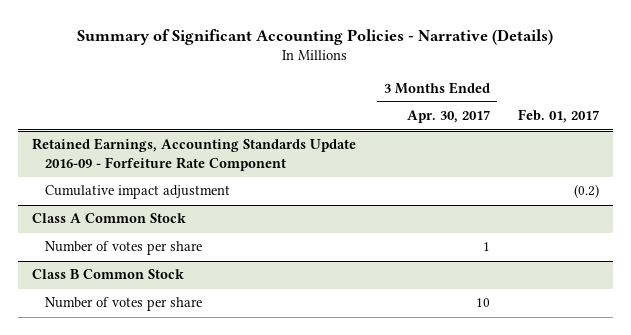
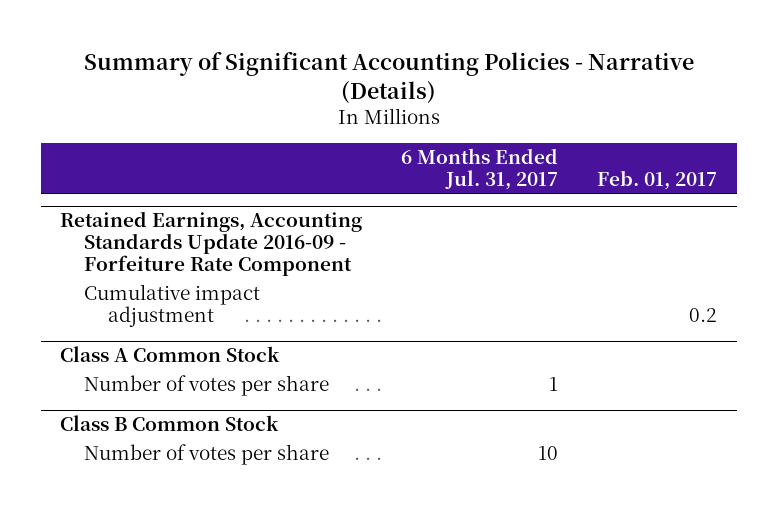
- | 3 Months Ended Apr. 30, 2017 | Feb. 01, 2017
+ | 6 Months Ended Jul. 31, 2017 | Feb. 01, 2017
@ Retained Earnings, Accounting Standards Update 2016-09 - Forfeiture Rate Component
- Cumulative impact adjustment | | (0.2)
+ Cumulative impact adjustment | | 0.2

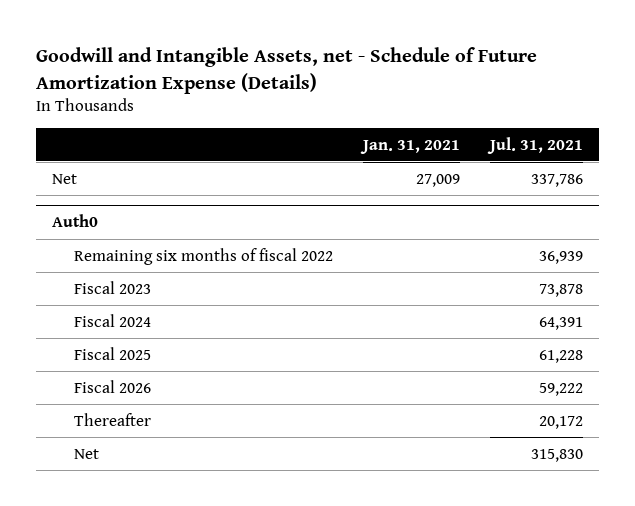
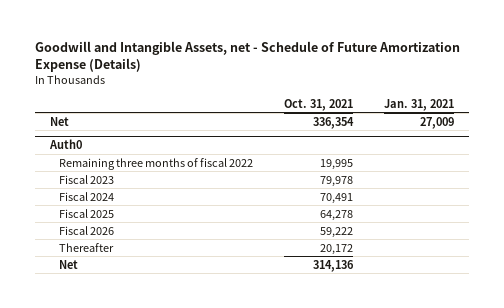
- | Jan. 31, 2021 | Jul. 31, 2021
+ | Oct. 31, 2021 | Jan. 31, 2021
@ Auth0
- Remaining six months of fiscal 2022 | | 36,939
+ Remaining three months of fiscal 2022 | 19,995 |

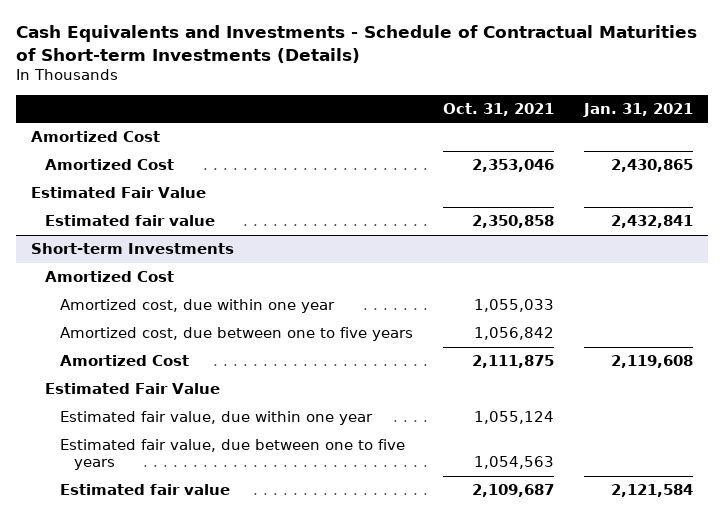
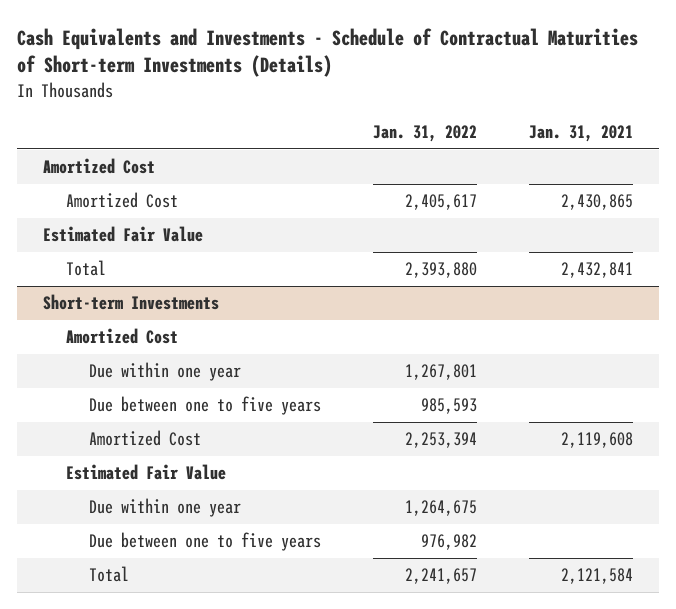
- | Oct. 31, 2021 | Jan. 31, 2021
+ | Jan. 31, 2022 | Jan. 31, 2021
- Estimated fair value | 2,350,858 | 2,432,841
+ Total | 2,393,880 | 2,432,841
@ Short-term Investments
- Amortized cost, due within one year | 1,055,033 |
- Amortized cost, due between one to five years | 1,056,842 |
+ Due within one year | 1,267,801 |
+ Due between one to five years | 985,593 |
- Estimated fair value, due within one year | 1,055,124 |
- Estimated fair value, due between one to five years | 1,054,563 |
- Estimated fair value | 2,109,687 | 2,121,584
+ Due within one year | 1,264,675 |
+ Due between one to five years | 976,982 |
+ Total | 2,241,657 | 2,121,584

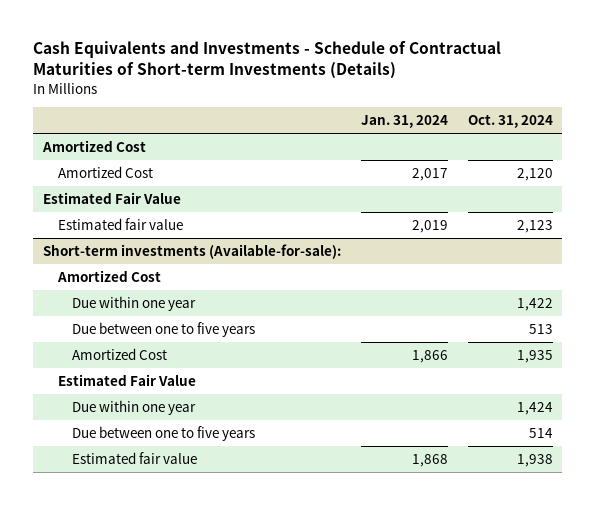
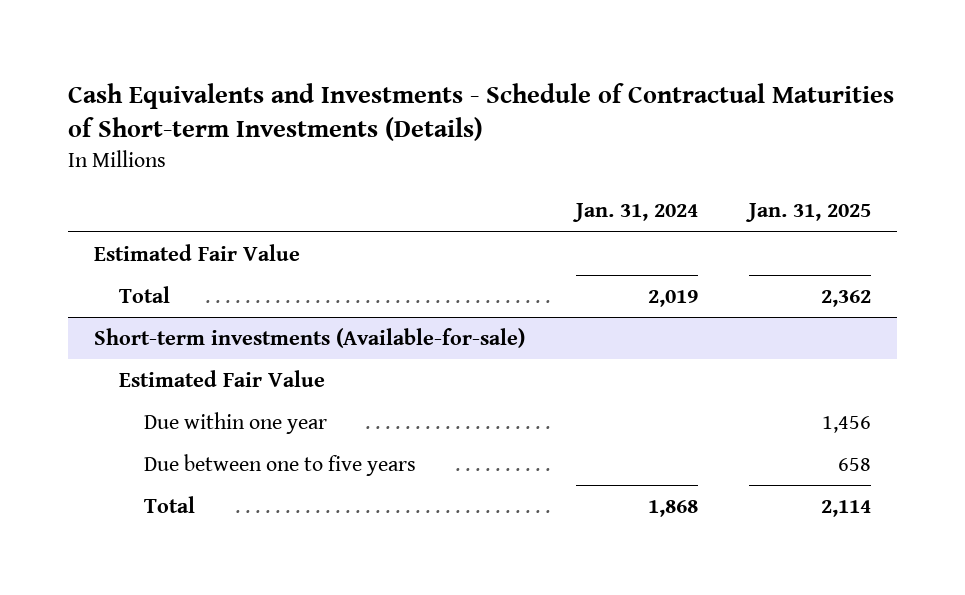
- | Jan. 31, 2024 | Oct. 31, 2024
+ | Jan. 31, 2024 | Jan. 31, 2025
- Amortized Cost
- Amortized Cost | 2,017 | 2,120
- Estimated fair value | 2,019 | 2,123
- Short-term investments (Available-for-sale):
- Amortized Cost
- Due within one year | | 1,422
- Due between one to five years | | 513
- Amortized Cost | 1,866 | 1,935
+ Total | 2,019 | 2,362
+ Short-term investments (Available-for-sale)
- Estimated fair value | 1,868 | 1,938
+ Total | 1,868 | 2,114

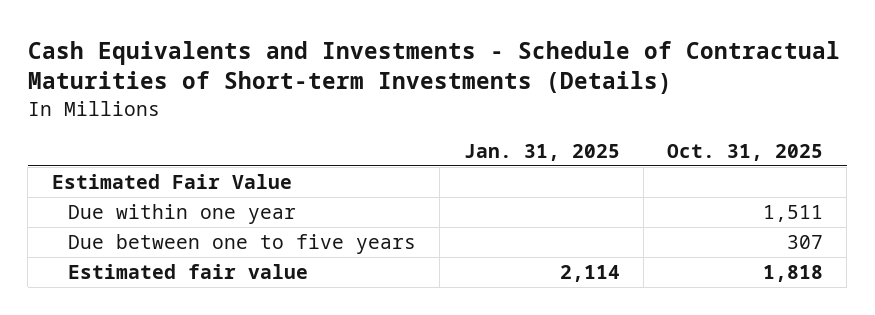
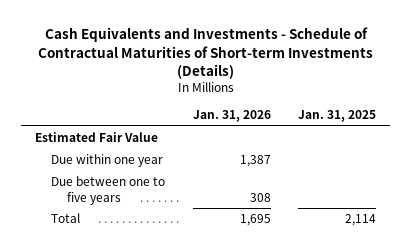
- | Jan. 31, 2025 | Oct. 31, 2025
+ | Jan. 31, 2026 | Jan. 31, 2025
- Estimated fair value | 2,114 | 1,818
+ Total | 1,695 | 2,114

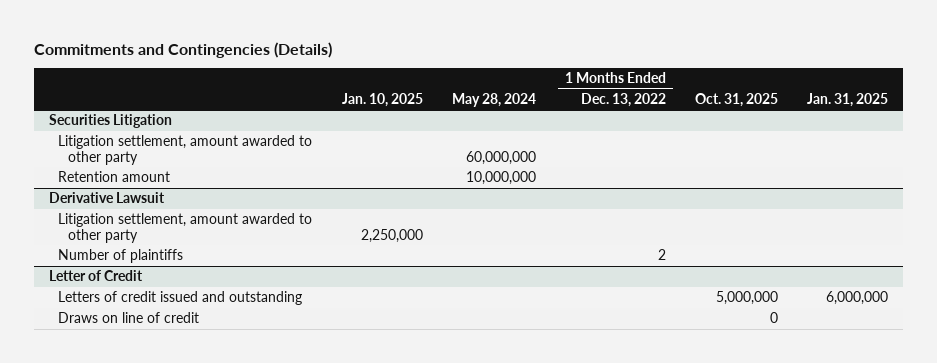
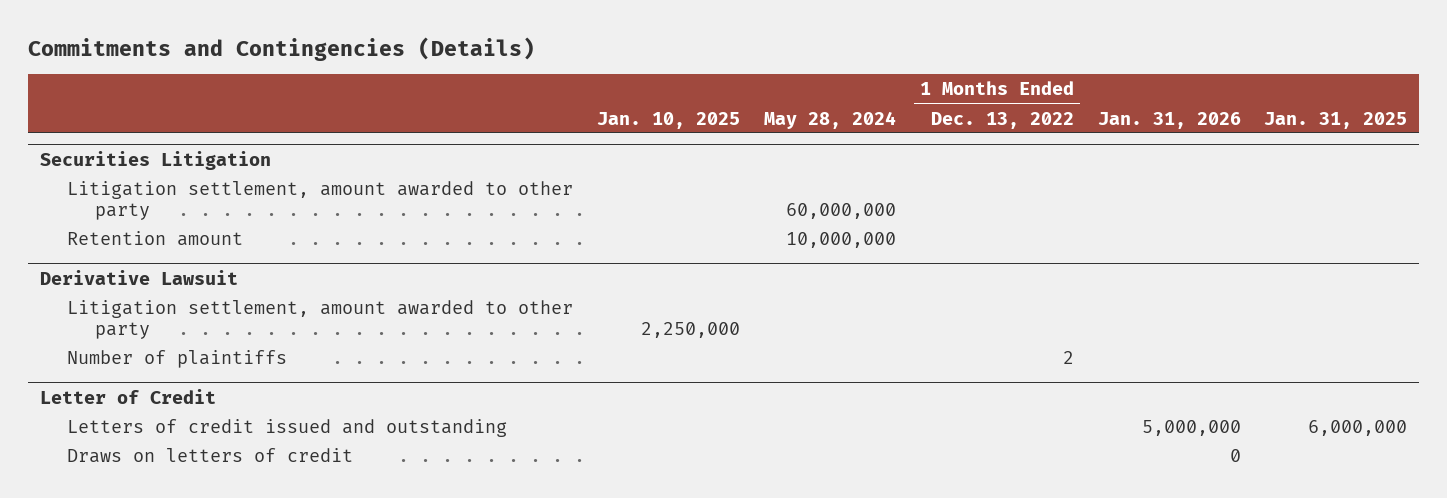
- | Jan. 10, 2025 | May 28, 2024 | 1 Months Ended Dec. 13, 2022 | Oct. 31, 2025 | Jan. 31, 2025
+ | Jan. 10, 2025 | May 28, 2024 | 1 Months Ended Dec. 13, 2022 | Jan. 31, 2026 | Jan. 31, 2025
@ Letter of Credit
- Draws on line of credit | | | | 0 |
+ Draws on letters of credit | | | | 0 |

